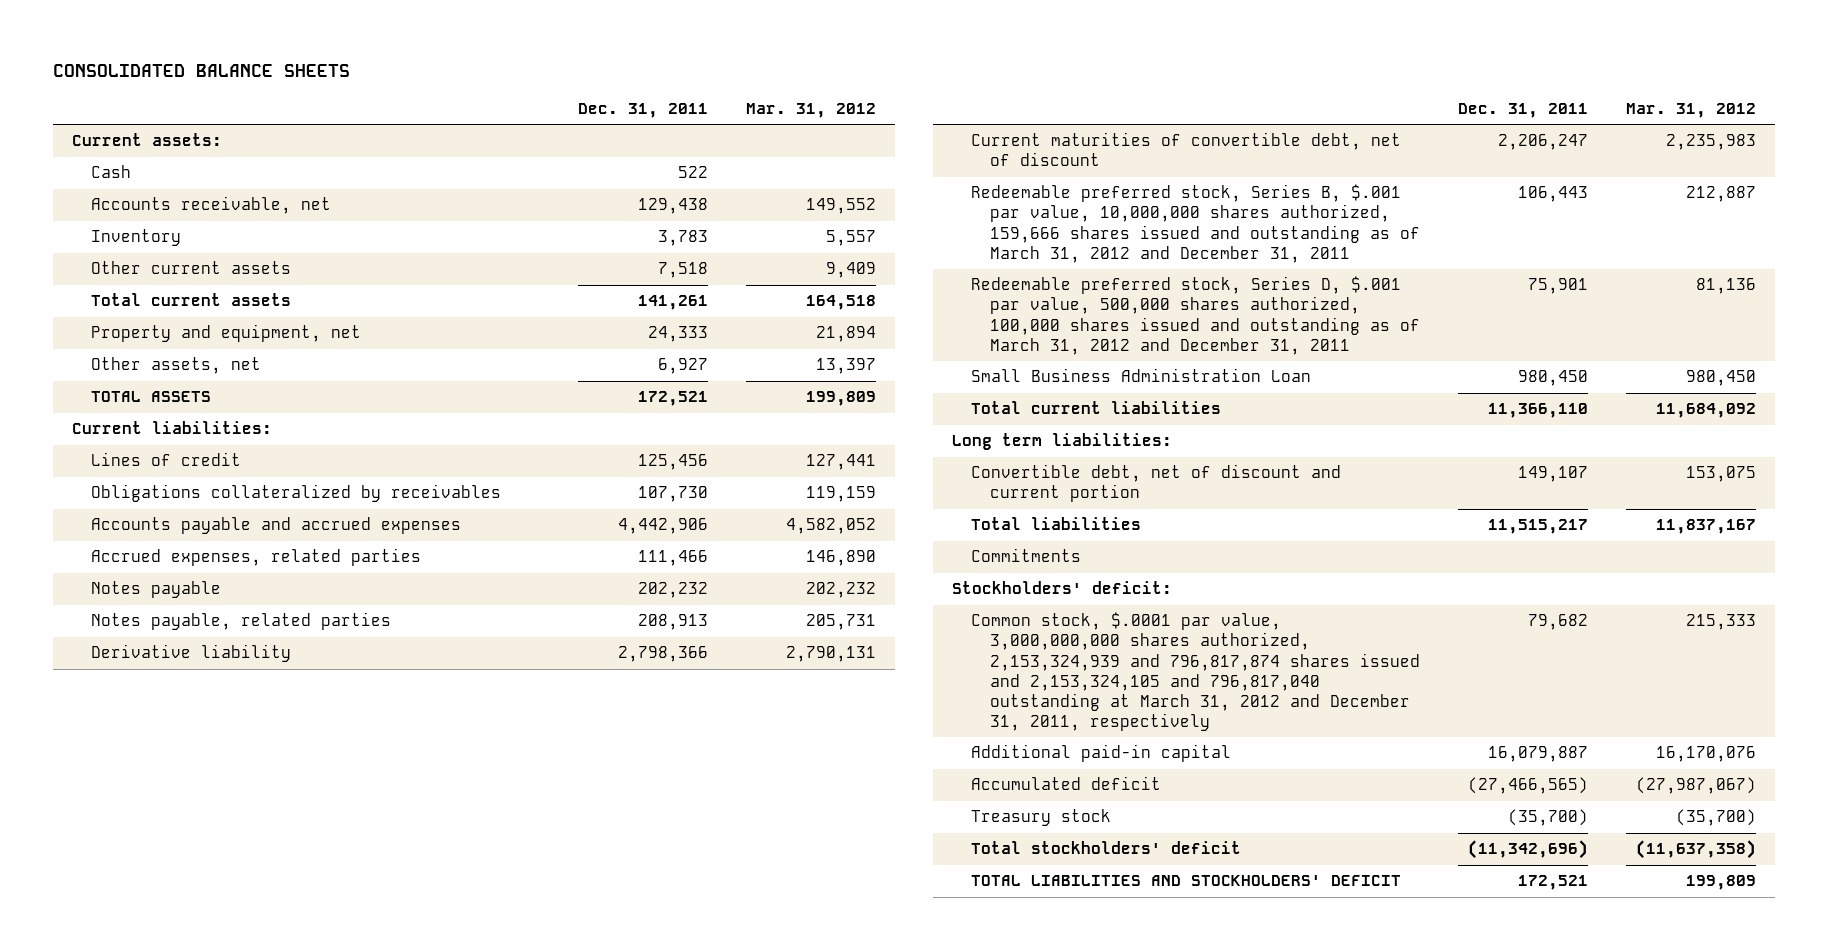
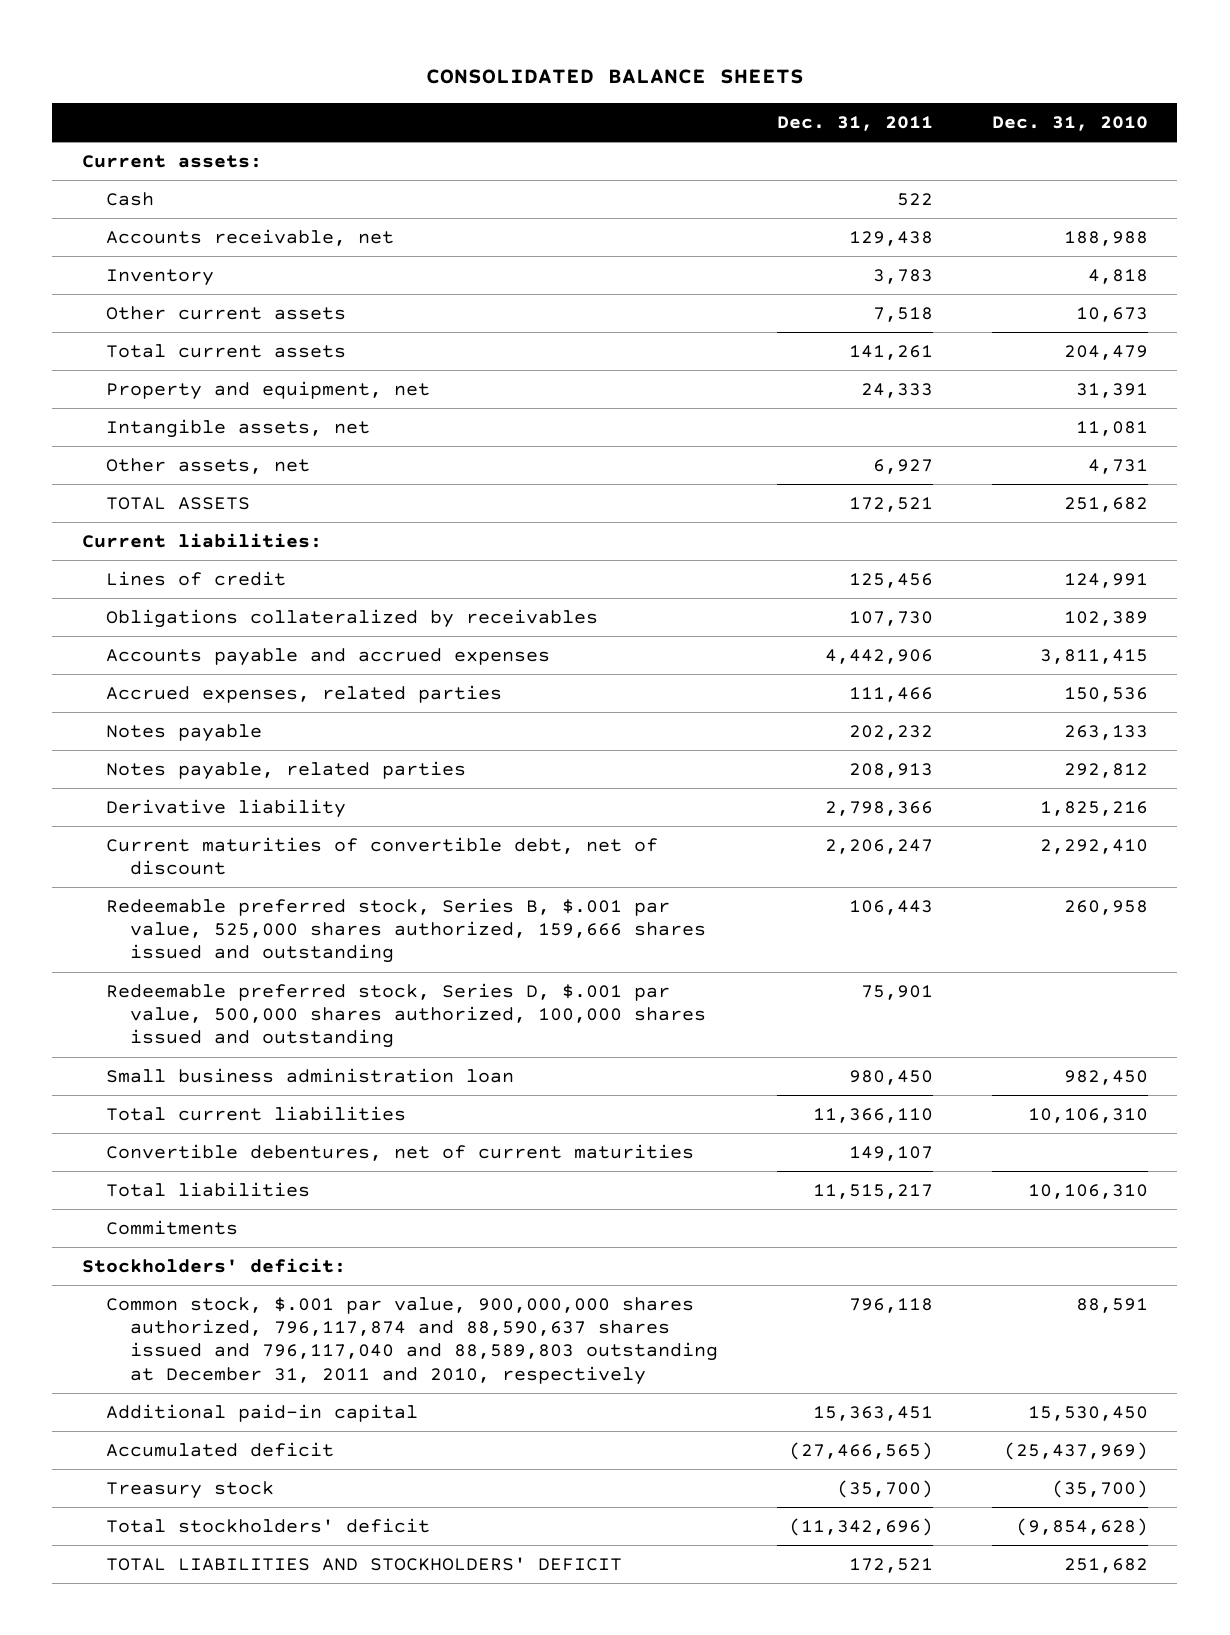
- | Dec. 31, 2011 | Mar. 31, 2012
+ | Dec. 31, 2011 | Dec. 31, 2010
+ Intangible assets, net | | 11,081
- Redeemable preferred stock, Series B, $.001 par value, 10,000,000 shares authorized, 159,666 shares issued and outstanding as of March 31, 2012 and December 31, 2011 | 106,443 | 212,887
- Redeemable preferred stock, Series D, $.001 par value, 500,000 shares authorized, 100,000 shares issued and outstanding as of March 31, 2012 and December 31, 2011 | 75,901 | 81,136
- Small Business Administration Loan | 980,450 | 980,450
+ Redeemable preferred stock, Series B, $.001 par value, 525,000 shares authorized, 159,666 shares issued and outstanding | 106,443 | 260,958
+ Redeemable preferred stock, Series D, $.001 par value, 500,000 shares authorized, 100,000 shares issued and outstanding | 75,901 |
+ Small business administration loan | 980,450 | 982,450
- Long term liabilities:
- Convertible debt, net of discount and current portion | 149,107 | 153,075
+ Convertible debentures, net of current maturities | 149,107 |
- Common stock, $.0001 par value, 3,000,000,000 shares authorized, 2,153,324,939 and 796,817,874 shares issued and 2,153,324,105 and 796,817,040 outstanding at March 31, 2012 and December 31, 2011, respectively | 79,682 | 215,333
- Additional paid-in capital | 16,079,887 | 16,170,076
+ Common stock, $.001 par value, 900,000,000 shares authorized, 796,117,874 and 88,590,637 shares issued and 796,117,040 and 88,589,803 outstanding at December 31, 2011 and 2010, respectively | 796,118 | 88,591
+ Additional paid-in capital | 15,363,451 | 15,530,450

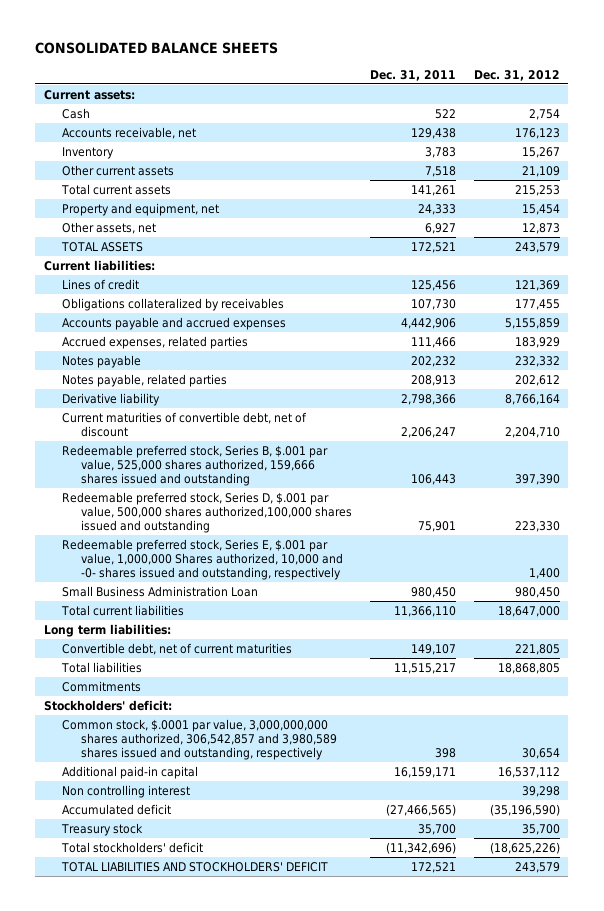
- | Dec. 31, 2011 | Dec. 31, 2010
+ | Dec. 31, 2011 | Dec. 31, 2012
- Intangible assets, net | | 11,081
- Redeemable preferred stock, Series D, $.001 par value, 500,000 shares authorized, 100,000 shares issued and outstanding | 75,901 |
- Small business administration loan | 980,450 | 982,450
+ Redeemable preferred stock, Series D, $.001 par value, 500,000 shares authorized,100,000 shares issued and outstanding | 75,901 | 223,330
+ Redeemable preferred stock, Series E, $.001 par value, 1,000,000 Shares authorized, 10,000 and -0- shares issued and outstanding, respectively | | 1,400
+ Small Business Administration Loan | 980,450 | 980,450
- Convertible debentures, net of current maturities | 149,107 |
+ Long term liabilities:
+ Convertible debt, net of current maturities | 149,107 | 221,805
- Common stock, $.001 par value, 900,000,000 shares authorized, 796,117,874 and 88,590,637 shares issued and 796,117,040 and 88,589,803 outstanding at December 31, 2011 and 2010, respectively | 796,118 | 88,591
- Additional paid-in capital | 15,363,451 | 15,530,450
+ Common stock, $.0001 par value, 3,000,000,000 shares authorized, 306,542,857 and 3,980,589 shares issued and outstanding, respectively | 398 | 30,654
+ Additional paid-in capital | 16,159,171 | 16,537,112
+ Non controlling interest | | 39,298
- Treasury stock | (35,700) | (35,700)
+ Treasury stock | 35,700 | 35,700

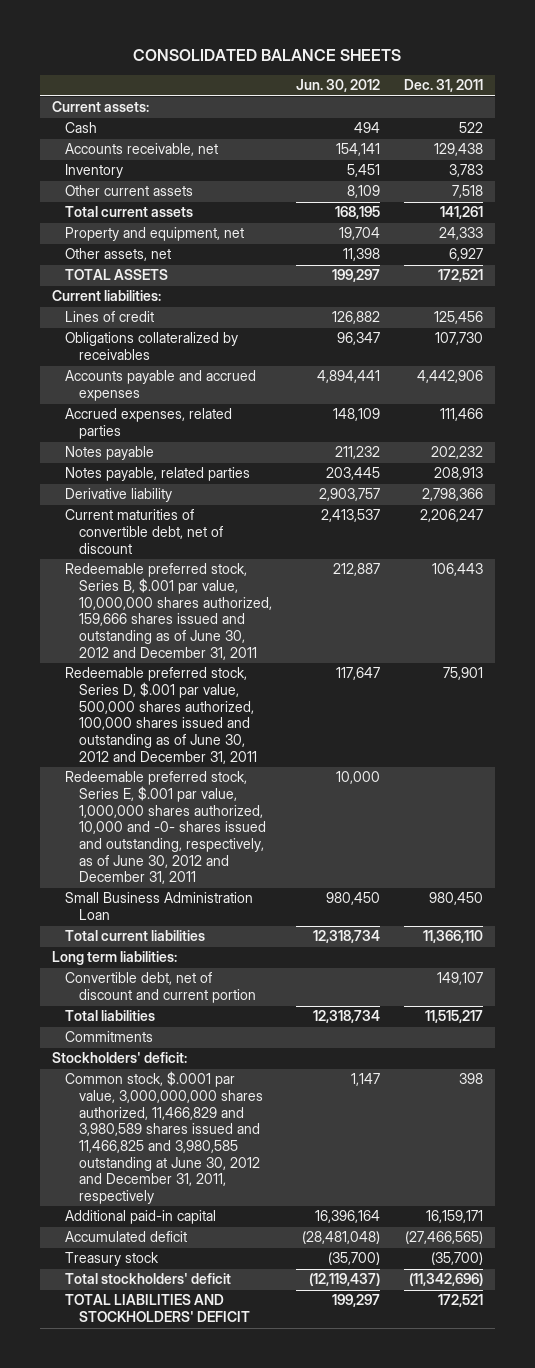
- | Dec. 31, 2011 | Dec. 31, 2012
+ | Jun. 30, 2012 | Dec. 31, 2011
- Redeemable preferred stock, Series B, $.001 par value, 525,000 shares authorized, 159,666 shares issued and outstanding | 106,443 | 397,390
- Redeemable preferred stock, Series D, $.001 par value, 500,000 shares authorized,100,000 shares issued and outstanding | 75,901 | 223,330
- Redeemable preferred stock, Series E, $.001 par value, 1,000,000 Shares authorized, 10,000 and -0- shares issued and outstanding, respectively | | 1,400
+ Redeemable preferred stock, Series B, $.001 par value, 10,000,000 shares authorized, 159,666 shares issued and outstanding as of June 30, 2012 and December 31, 2011 | 212,887 | 106,443
+ Redeemable preferred stock, Series D, $.001 par value, 500,000 shares authorized, 100,000 shares issued and outstanding as of June 30, 2012 and December 31, 2011 | 117,647 | 75,901
+ Redeemable preferred stock, Series E, $.001 par value, 1,000,000 shares authorized, 10,000 and -0- shares issued and outstanding, respectively, as of June 30, 2012 and December 31, 2011 | 10,000 |
- Convertible debt, net of current maturities | 149,107 | 221,805
+ Convertible debt, net of discount and current portion | | 149,107
- Common stock, $.0001 par value, 3,000,000,000 shares authorized, 306,542,857 and 3,980,589 shares issued and outstanding, respectively | 398 | 30,654
+ Common stock, $.0001 par value, 3,000,000,000 shares authorized, 11,466,829 and 3,980,589 shares issued and 11,466,825 and 3,980,585 outstanding at June 30, 2012 and December 31, 2011, respectively | 1,147 | 398
- Non controlling interest | | 39,298
- Treasury stock | 35,700 | 35,700
+ Treasury stock | (35,700) | (35,700)

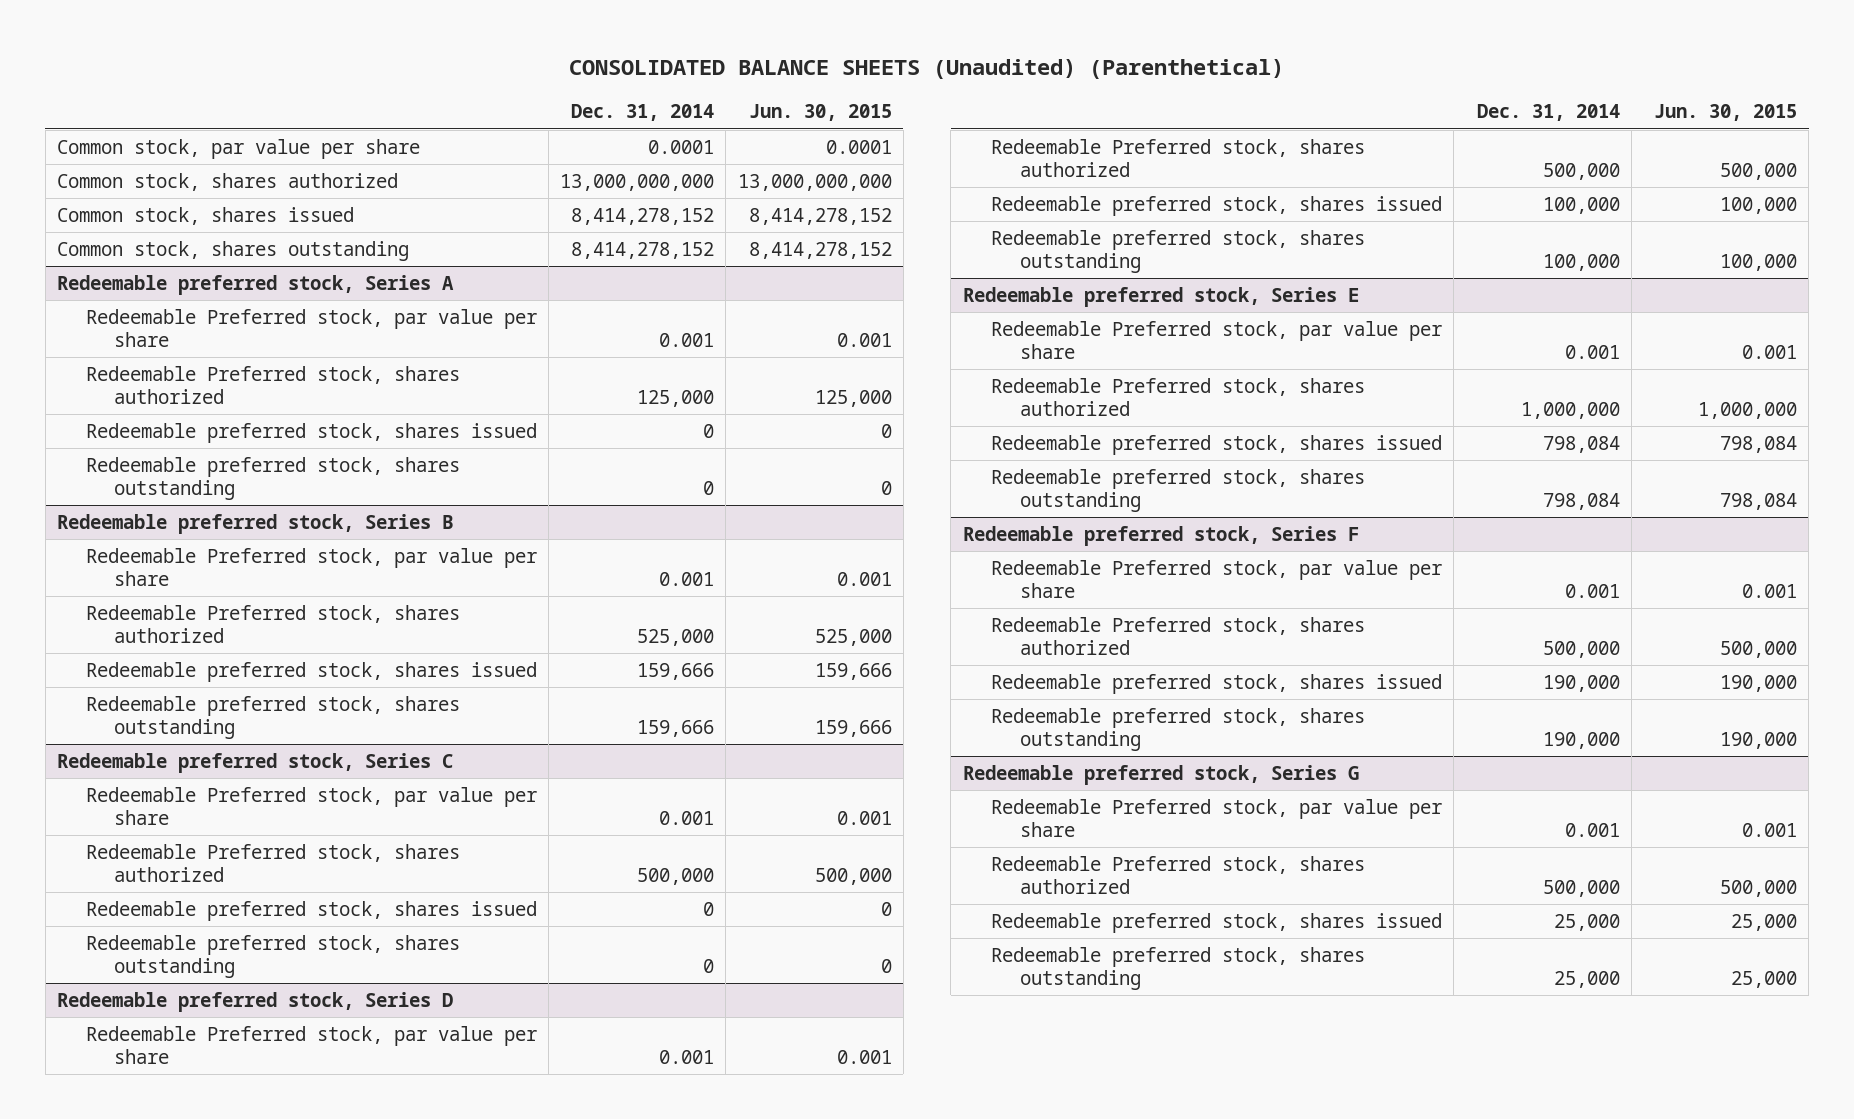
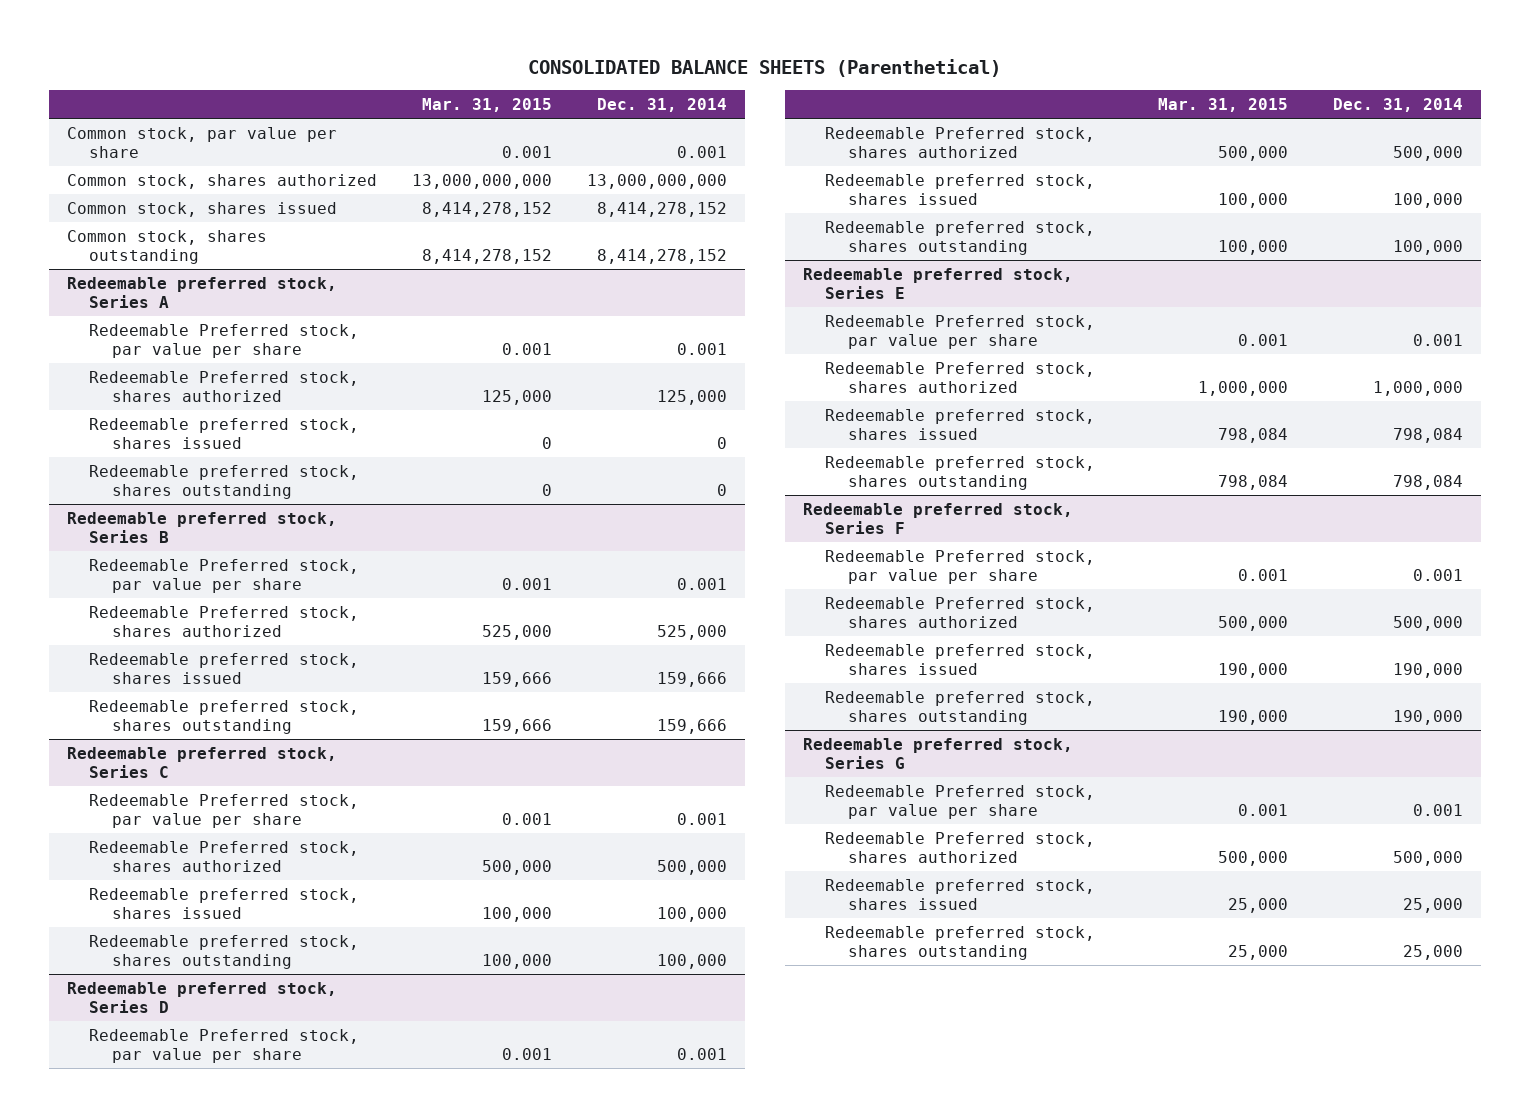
- CONSOLIDATED BALANCE SHEETS (Unaudited) (Parenthetical)
+ CONSOLIDATED BALANCE SHEETS (Parenthetical)
- | Dec. 31, 2014 | Jun. 30, 2015
+ | Mar. 31, 2015 | Dec. 31, 2014
- Common stock, par value per share | 0.0001 | 0.0001
+ Common stock, par value per share | 0.001 | 0.001
@ Redeemable preferred stock, Series C
- Redeemable preferred stock, shares issued | 0 | 0
- Redeemable preferred stock, shares outstanding | 0 | 0
+ Redeemable preferred stock, shares issued | 100,000 | 100,000
+ Redeemable preferred stock, shares outstanding | 100,000 | 100,000

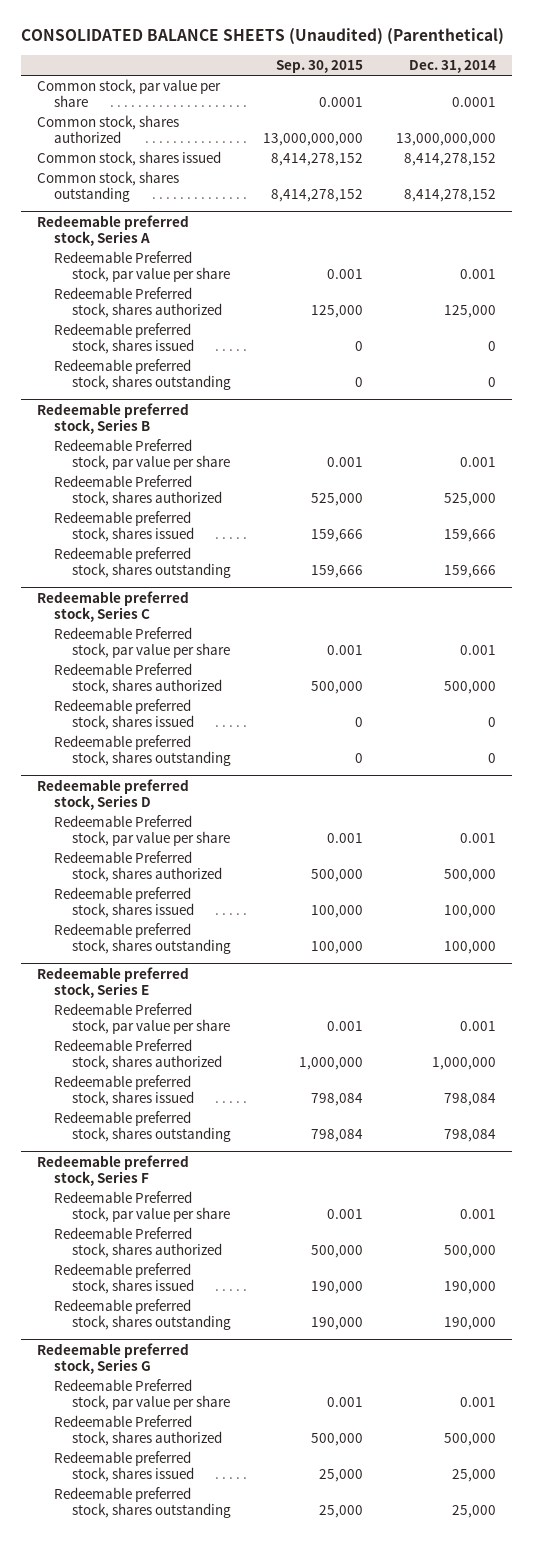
- CONSOLIDATED BALANCE SHEETS (Parenthetical)
+ CONSOLIDATED BALANCE SHEETS (Unaudited) (Parenthetical)
- | Mar. 31, 2015 | Dec. 31, 2014
+ | Sep. 30, 2015 | Dec. 31, 2014
- Common stock, par value per share | 0.001 | 0.001
+ Common stock, par value per share | 0.0001 | 0.0001
@ Redeemable preferred stock, Series C
- Redeemable preferred stock, shares issued | 100,000 | 100,000
- Redeemable preferred stock, shares outstanding | 100,000 | 100,000
+ Redeemable preferred stock, shares issued | 0 | 0
+ Redeemable preferred stock, shares outstanding | 0 | 0

